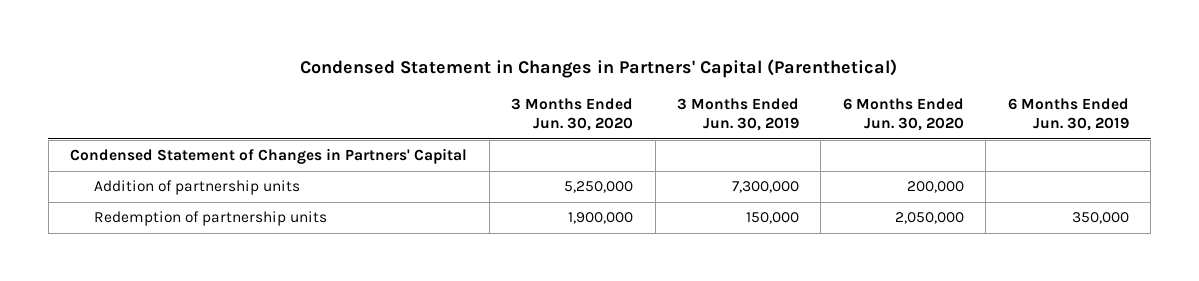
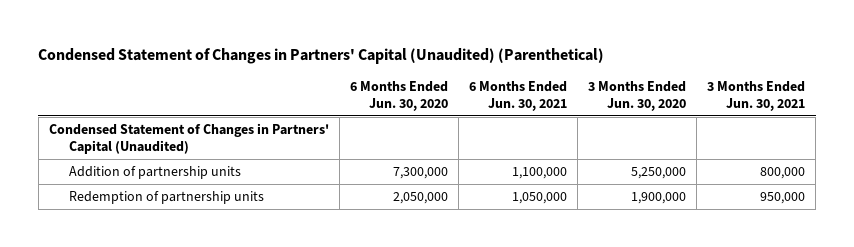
- Condensed Statement in Changes in Partners' Capital (Parenthetical)
+ Condensed Statement of Changes in Partners' Capital (Unaudited) (Parenthetical)
- | 3 Months Ended Jun. 30, 2020 | 3 Months Ended Jun. 30, 2019 | 6 Months Ended Jun. 30, 2020 | 6 Months Ended Jun. 30, 2019
+ | 6 Months Ended Jun. 30, 2020 | 6 Months Ended Jun. 30, 2021 | 3 Months Ended Jun. 30, 2020 | 3 Months Ended Jun. 30, 2021
- Condensed Statement of Changes in Partners' Capital
- Addition of partnership units | 5,250,000 | 7,300,000 | 200,000 |
+ Condensed Statement of Changes in Partners' Capital (Unaudited)
+ Addition of partnership units | 7,300,000 | 1,100,000 | 5,250,000 | 800,000

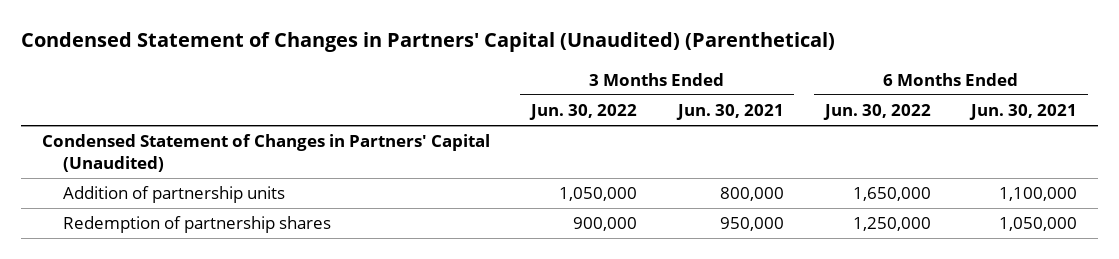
- | 6 Months Ended Jun. 30, 2020 | 6 Months Ended Jun. 30, 2021 | 3 Months Ended Jun. 30, 2020 | 3 Months Ended Jun. 30, 2021
+ | 3 Months Ended Jun. 30, 2022 | 3 Months Ended Jun. 30, 2021 | 6 Months Ended Jun. 30, 2022 | 6 Months Ended Jun. 30, 2021
- Redemption of partnership units | 2,050,000 | 1,050,000 | 1,900,000 | 950,000
+ Redemption of partnership shares | 900,000 | 950,000 | 1,250,000 | 1,050,000

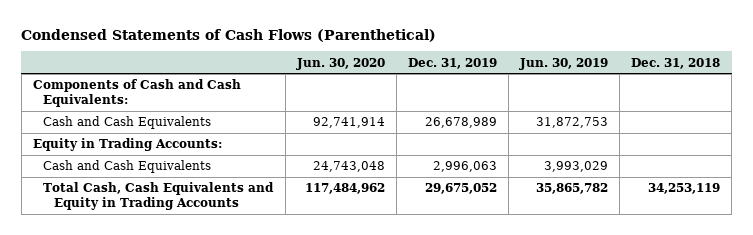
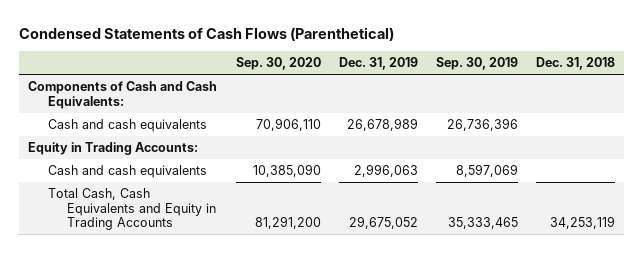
- | Jun. 30, 2020 | Dec. 31, 2019 | Jun. 30, 2019 | Dec. 31, 2018
+ | Sep. 30, 2020 | Dec. 31, 2019 | Sep. 30, 2019 | Dec. 31, 2018
- Cash and Cash Equivalents | 92,741,914 | 26,678,989 | 31,872,753 |
+ Cash and cash equivalents | 70,906,110 | 26,678,989 | 26,736,396 |
- Cash and Cash Equivalents | 24,743,048 | 2,996,063 | 3,993,029 |
+ Cash and cash equivalents | 10,385,090 | 2,996,063 | 8,597,069 |

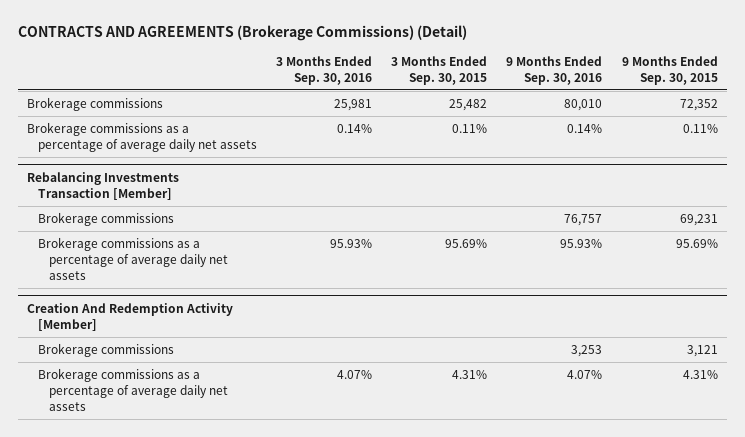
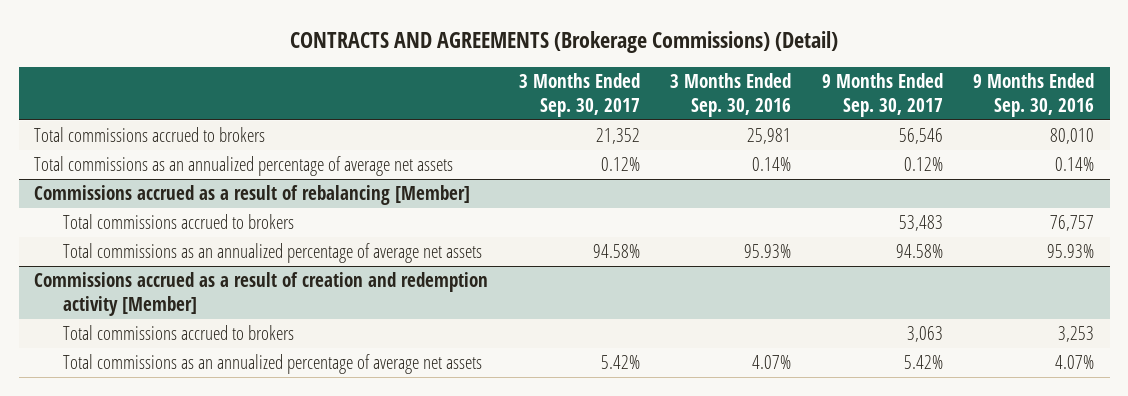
- | 3 Months Ended Sep. 30, 2016 | 3 Months Ended Sep. 30, 2015 | 9 Months Ended Sep. 30, 2016 | 9 Months Ended Sep. 30, 2015
+ | 3 Months Ended Sep. 30, 2017 | 3 Months Ended Sep. 30, 2016 | 9 Months Ended Sep. 30, 2017 | 9 Months Ended Sep. 30, 2016
- Brokerage commissions | 25,981 | 25,482 | 80,010 | 72,352
- Brokerage commissions as a percentage of average daily net assets | 0.14% | 0.11% | 0.14% | 0.11%
- Rebalancing Investments Transaction [Member]
- Brokerage commissions | | | 76,757 | 69,231
- Brokerage commissions as a percentage of average daily net assets | 95.93% | 95.69% | 95.93% | 95.69%
- Creation And Redemption Activity [Member]
- Brokerage commissions | | | 3,253 | 3,121
- Brokerage commissions as a percentage of average daily net assets | 4.07% | 4.31% | 4.07% | 4.31%
+ Total commissions accrued to brokers | 21,352 | 25,981 | 56,546 | 80,010
+ Total commissions as an annualized percentage of average net assets | 0.12% | 0.14% | 0.12% | 0.14%
+ Commissions accrued as a result of rebalancing [Member]
+ Total commissions accrued to brokers | | | 53,483 | 76,757
+ Total commissions as an annualized percentage of average net assets | 94.58% | 95.93% | 94.58% | 95.93%
+ Commissions accrued as a result of creation and redemption activity [Member]
+ Total commissions accrued to brokers | | | 3,063 | 3,253
+ Total commissions as an annualized percentage of average net assets | 5.42% | 4.07% | 5.42% | 4.07%

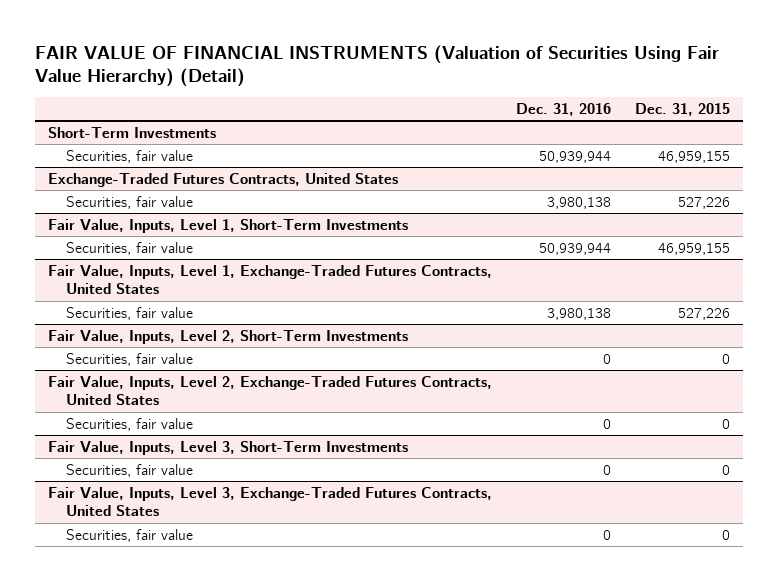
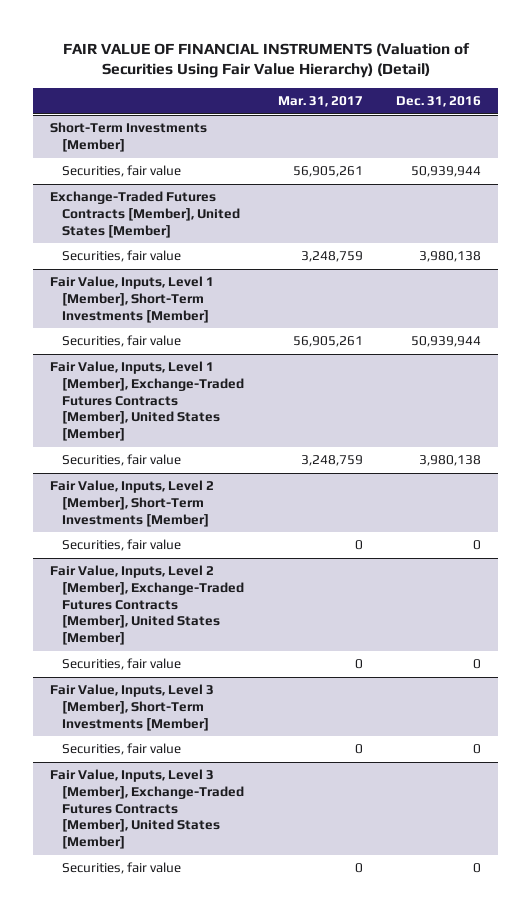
- | Dec. 31, 2016 | Dec. 31, 2015
+ | Mar. 31, 2017 | Dec. 31, 2016
- Short-Term Investments
+ Short-Term Investments [Member]
- Exchange-Traded Futures Contracts, United States
+ Exchange-Traded Futures Contracts [Member], United States [Member]
- Fair Value, Inputs, Level 1, Short-Term Investments
+ Fair Value, Inputs, Level 1 [Member], Short-Term Investments [Member]
- Fair Value, Inputs, Level 1, Exchange-Traded Futures Contracts, United States
+ Fair Value, Inputs, Level 1 [Member], Exchange-Traded Futures Contracts [Member], United States [Member]
- Fair Value, Inputs, Level 2, Short-Term Investments
+ Fair Value, Inputs, Level 2 [Member], Short-Term Investments [Member]
- Fair Value, Inputs, Level 2, Exchange-Traded Futures Contracts, United States
+ Fair Value, Inputs, Level 2 [Member], Exchange-Traded Futures Contracts [Member], United States [Member]
- Fair Value, Inputs, Level 3, Short-Term Investments
+ Fair Value, Inputs, Level 3 [Member], Short-Term Investments [Member]
- Fair Value, Inputs, Level 3, Exchange-Traded Futures Contracts, United States
+ Fair Value, Inputs, Level 3 [Member], Exchange-Traded Futures Contracts [Member], United States [Member]

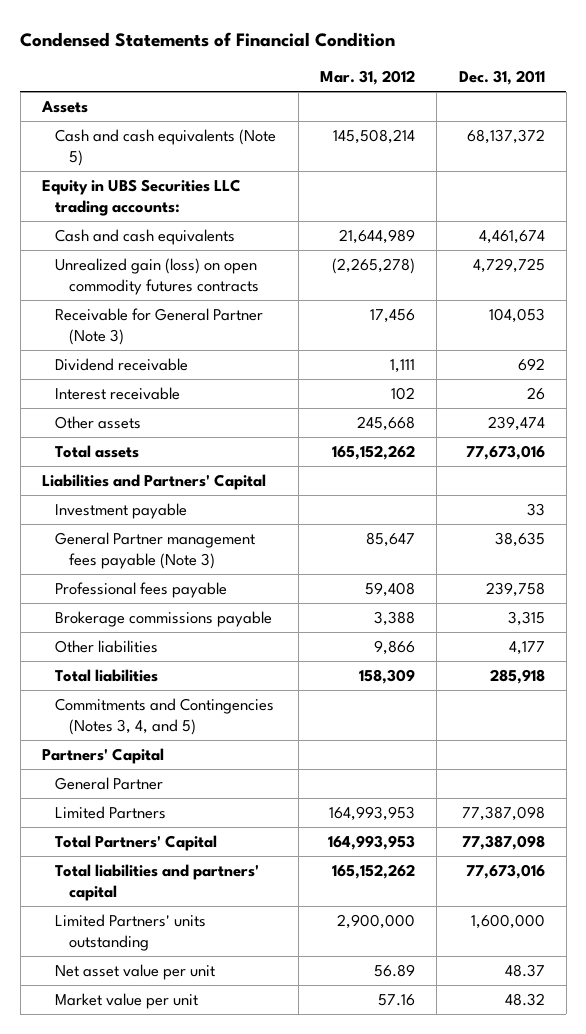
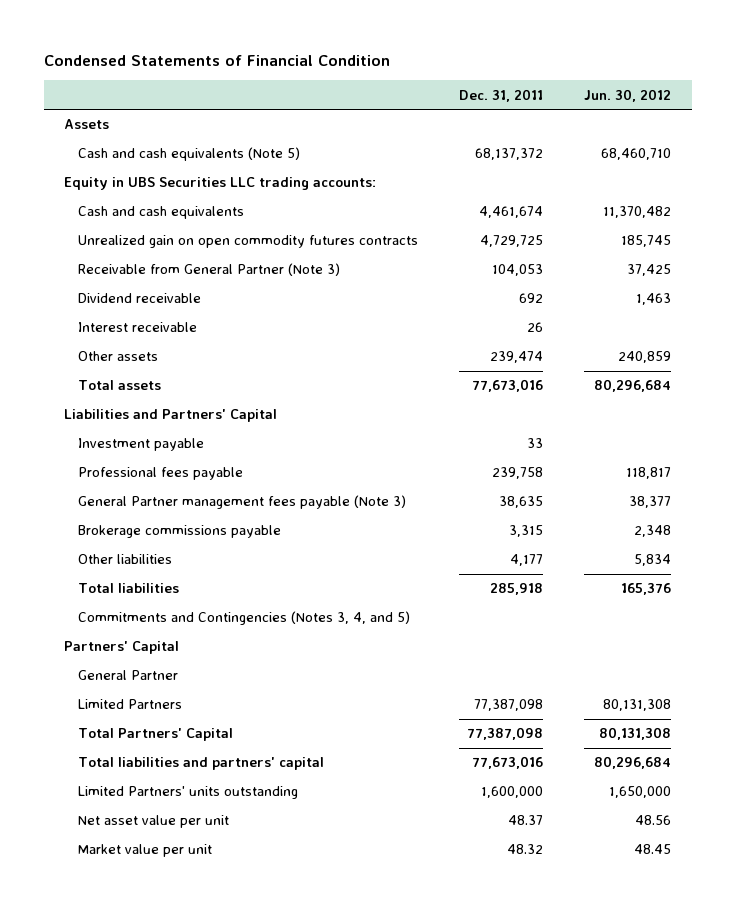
- | Mar. 31, 2012 | Dec. 31, 2011
+ | Dec. 31, 2011 | Jun. 30, 2012
- Unrealized gain (loss) on open commodity futures contracts | (2,265,278) | 4,729,725
- Receivable for General Partner (Note 3) | 17,456 | 104,053
+ Unrealized gain on open commodity futures contracts | 4,729,725 | 185,745
+ Receivable from General Partner (Note 3) | 104,053 | 37,425
moved down: General Partner management fees payable (Note 3) | 38,635 | 38,377

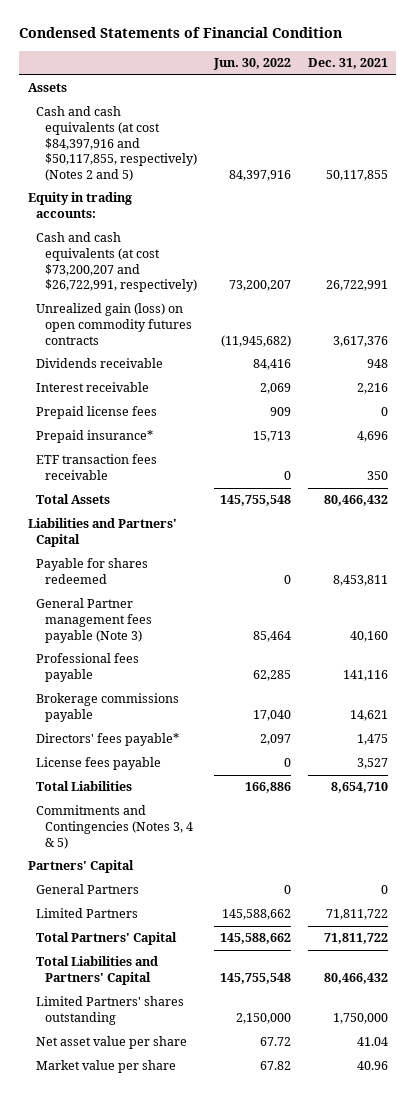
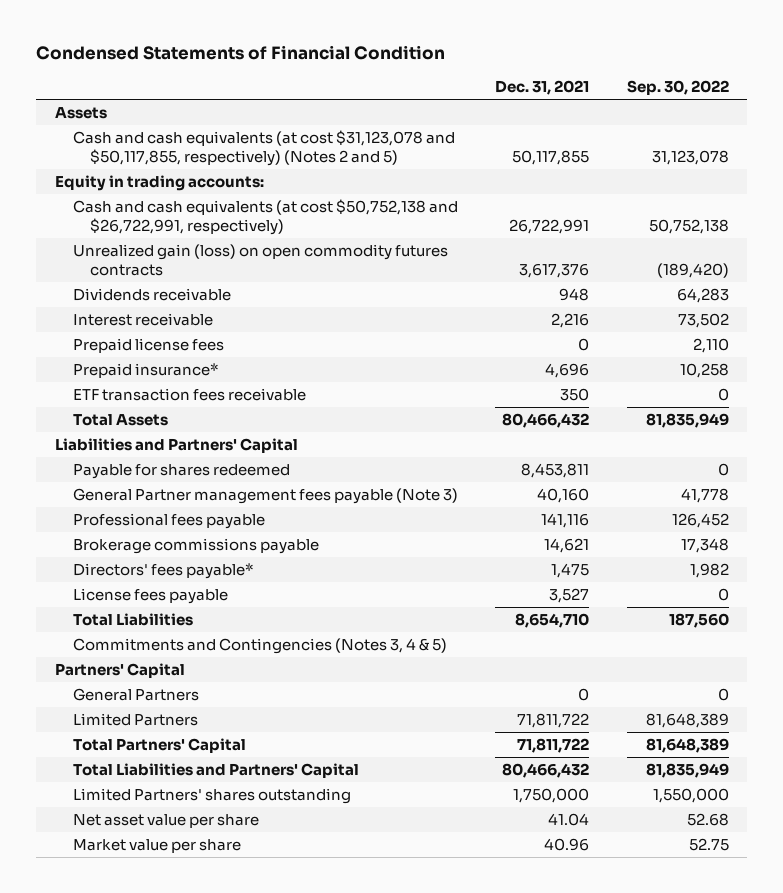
- | Jun. 30, 2022 | Dec. 31, 2021
+ | Dec. 31, 2021 | Sep. 30, 2022
- Cash and cash equivalents (at cost $84,397,916 and $50,117,855, respectively) (Notes 2 and 5) | 84,397,916 | 50,117,855
+ Cash and cash equivalents (at cost $31,123,078 and $50,117,855, respectively) (Notes 2 and 5) | 50,117,855 | 31,123,078
- Cash and cash equivalents (at cost $73,200,207 and $26,722,991, respectively) | 73,200,207 | 26,722,991
+ Cash and cash equivalents (at cost $50,752,138 and $26,722,991, respectively) | 26,722,991 | 50,752,138

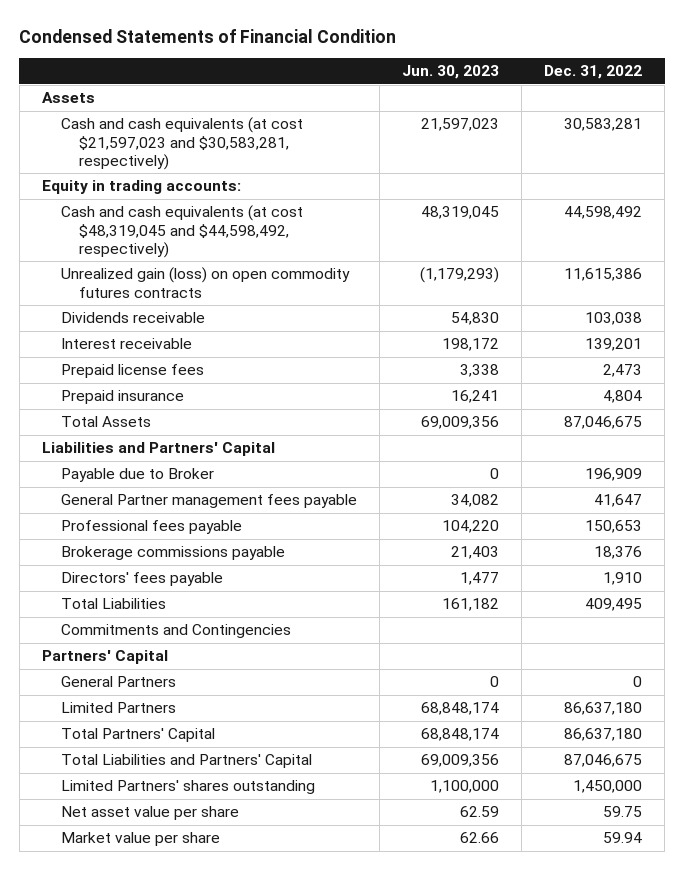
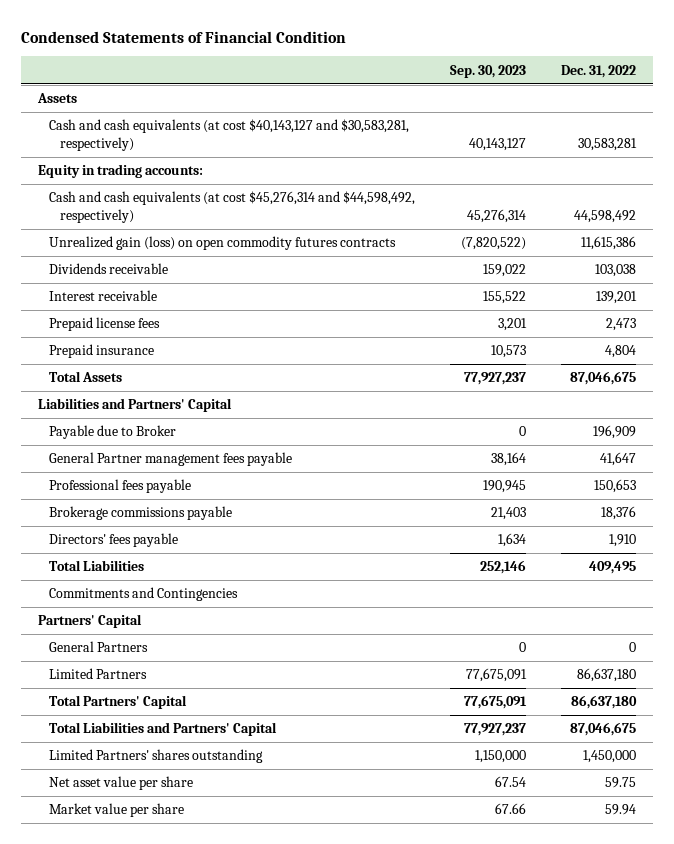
- | Jun. 30, 2023 | Dec. 31, 2022
+ | Sep. 30, 2023 | Dec. 31, 2022
- Cash and cash equivalents (at cost $21,597,023 and $30,583,281, respectively) | 21,597,023 | 30,583,281
+ Cash and cash equivalents (at cost $40,143,127 and $30,583,281, respectively) | 40,143,127 | 30,583,281
- Cash and cash equivalents (at cost $48,319,045 and $44,598,492, respectively) | 48,319,045 | 44,598,492
+ Cash and cash equivalents (at cost $45,276,314 and $44,598,492, respectively) | 45,276,314 | 44,598,492

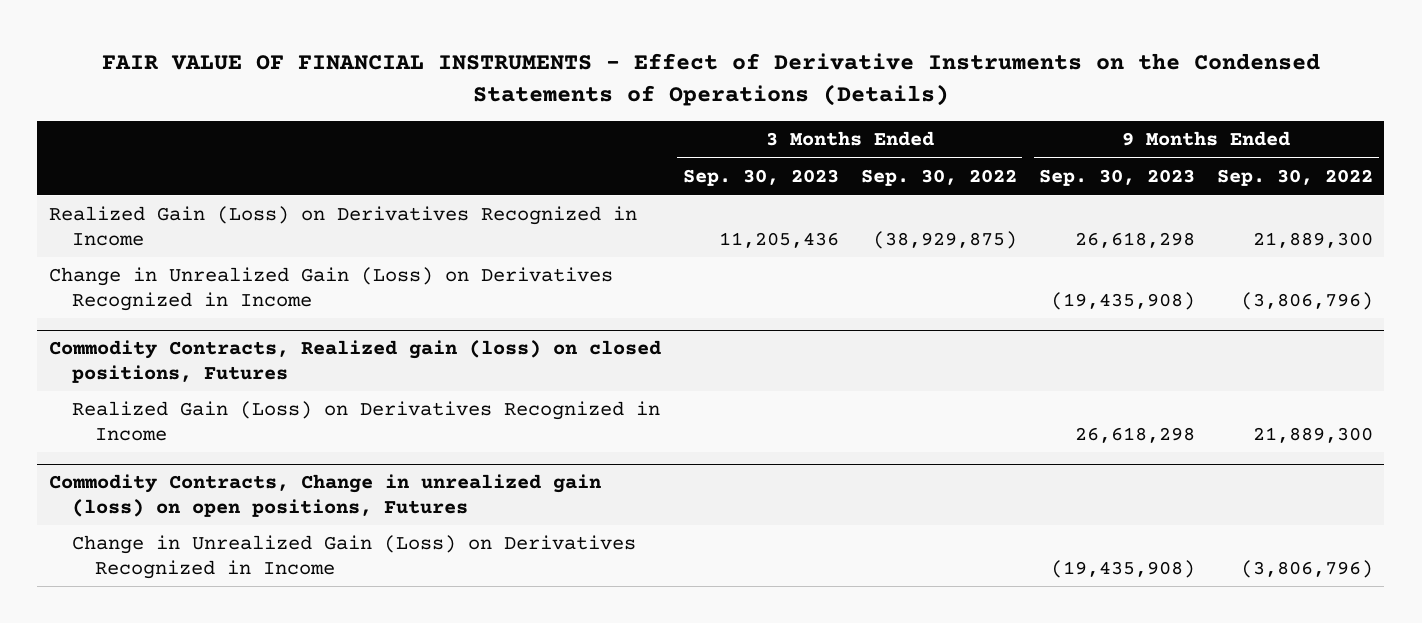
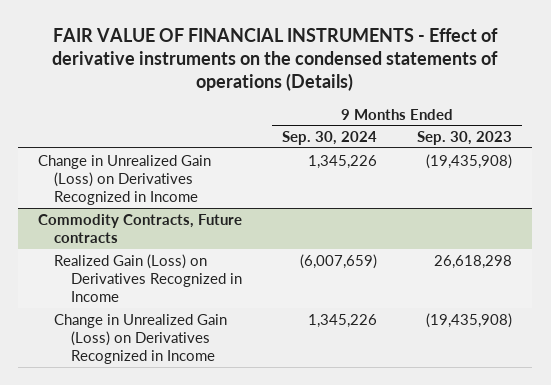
- FAIR VALUE OF FINANCIAL INSTRUMENTS - Effect of Derivative Instruments on the Condensed Statements of Operations (Details)
+ FAIR VALUE OF FINANCIAL INSTRUMENTS - Effect of derivative instruments on the condensed statements of operations (Details)
- | 3 Months Ended Sep. 30, 2023 | 3 Months Ended Sep. 30, 2022 | 9 Months Ended Sep. 30, 2023 | 9 Months Ended Sep. 30, 2022
+ | 9 Months Ended Sep. 30, 2024 | 9 Months Ended Sep. 30, 2023
- Realized Gain (Loss) on Derivatives Recognized in Income | 11,205,436 | (38,929,875) | 26,618,298 | 21,889,300
- Commodity Contracts, Realized gain (loss) on closed positions, Futures
+ Commodity Contracts, Future contracts
- Commodity Contracts, Change in unrealized gain (loss) on open positions, Futures

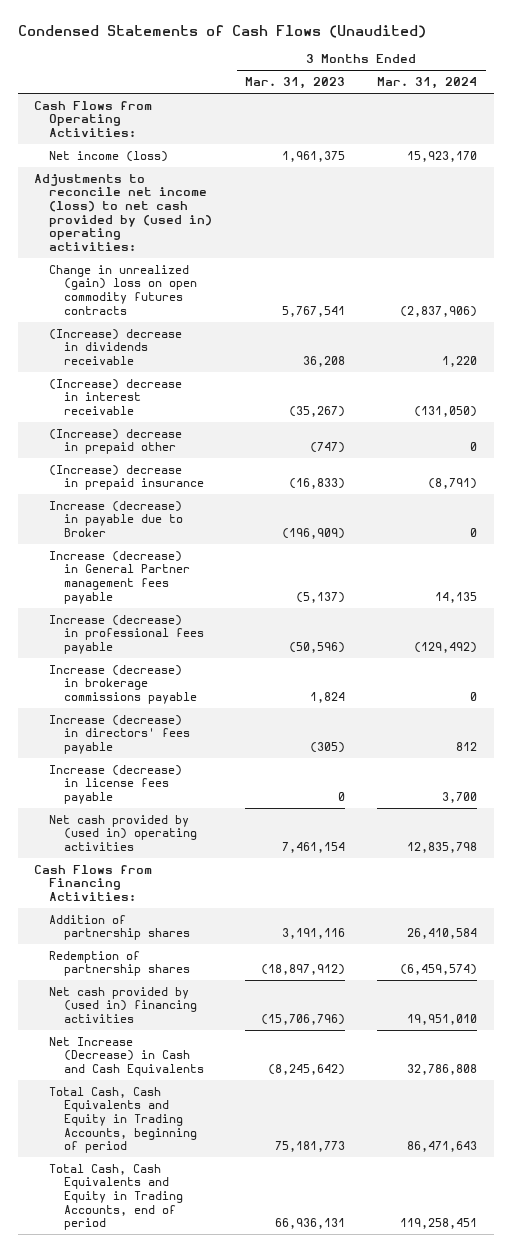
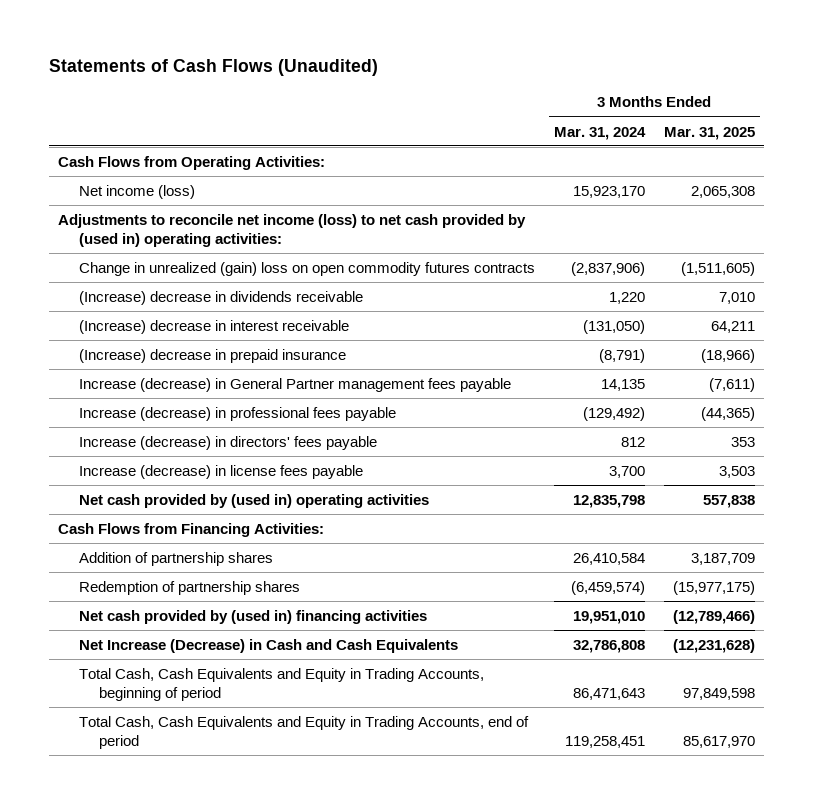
- Condensed Statements of Cash Flows (Unaudited)
+ Statements of Cash Flows (Unaudited)
- | 3 Months Ended Mar. 31, 2023 | 3 Months Ended Mar. 31, 2024
+ | 3 Months Ended Mar. 31, 2024 | 3 Months Ended Mar. 31, 2025
- (Increase) decrease in prepaid other | (747) | 0
- Increase (decrease) in payable due to Broker | (196,909) | 0
- Increase (decrease) in brokerage commissions payable | 1,824 | 0

